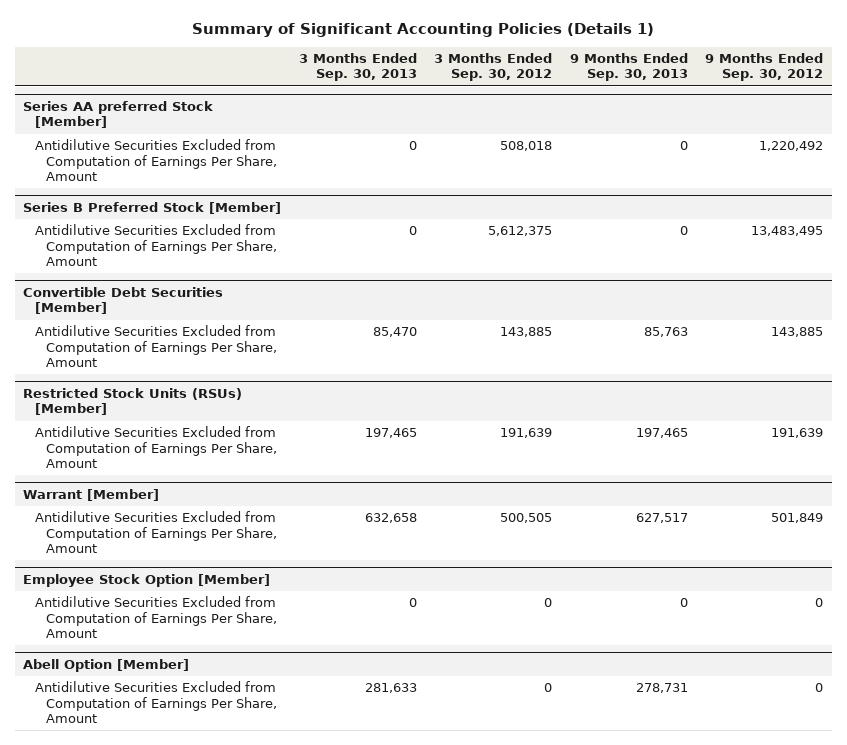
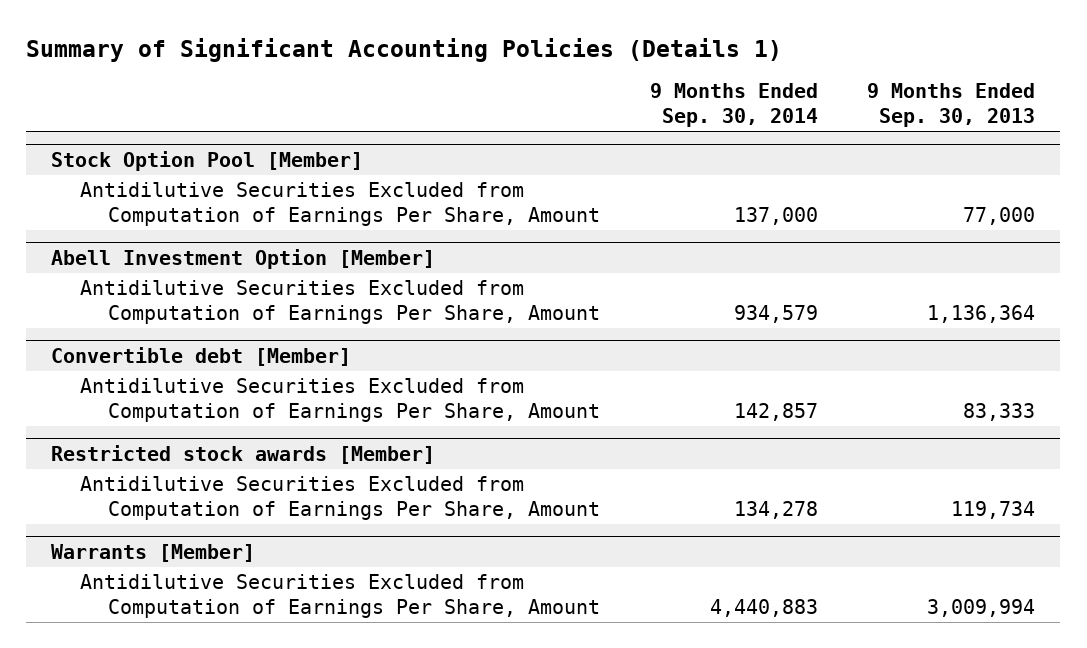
- | 3 Months Ended Sep. 30, 2013 | 3 Months Ended Sep. 30, 2012 | 9 Months Ended Sep. 30, 2013 | 9 Months Ended Sep. 30, 2012
+ | 9 Months Ended Sep. 30, 2014 | 9 Months Ended Sep. 30, 2013
- Series AA preferred Stock [Member]
- Antidilutive Securities Excluded from Computation of Earnings Per Share, Amount | 0 | 508,018 | 0 | 1,220,492
- Series B Preferred Stock [Member]
- Antidilutive Securities Excluded from Computation of Earnings Per Share, Amount | 0 | 5,612,375 | 0 | 13,483,495
- Convertible Debt Securities [Member]
- Antidilutive Securities Excluded from Computation of Earnings Per Share, Amount | 85,470 | 143,885 | 85,763 | 143,885
- Restricted Stock Units (RSUs) [Member]
- Antidilutive Securities Excluded from Computation of Earnings Per Share, Amount | 197,465 | 191,639 | 197,465 | 191,639
- Warrant [Member]
- Antidilutive Securities Excluded from Computation of Earnings Per Share, Amount | 632,658 | 500,505 | 627,517 | 501,849
- Employee Stock Option [Member]
- Antidilutive Securities Excluded from Computation of Earnings Per Share, Amount | 0 | 0 | 0 | 0
- Abell Option [Member]
- Antidilutive Securities Excluded from Computation of Earnings Per Share, Amount | 281,633 | 0 | 278,731 | 0
+ Stock Option Pool [Member]
+ Antidilutive Securities Excluded from Computation of Earnings Per Share, Amount | 137,000 | 77,000
+ Abell Investment Option [Member]
+ Antidilutive Securities Excluded from Computation of Earnings Per Share, Amount | 934,579 | 1,136,364
+ Convertible debt [Member]
+ Antidilutive Securities Excluded from Computation of Earnings Per Share, Amount | 142,857 | 83,333
+ Restricted stock awards [Member]
+ Antidilutive Securities Excluded from Computation of Earnings Per Share, Amount | 134,278 | 119,734
+ Warrants [Member]
+ Antidilutive Securities Excluded from Computation of Earnings Per Share, Amount | 4,440,883 | 3,009,994

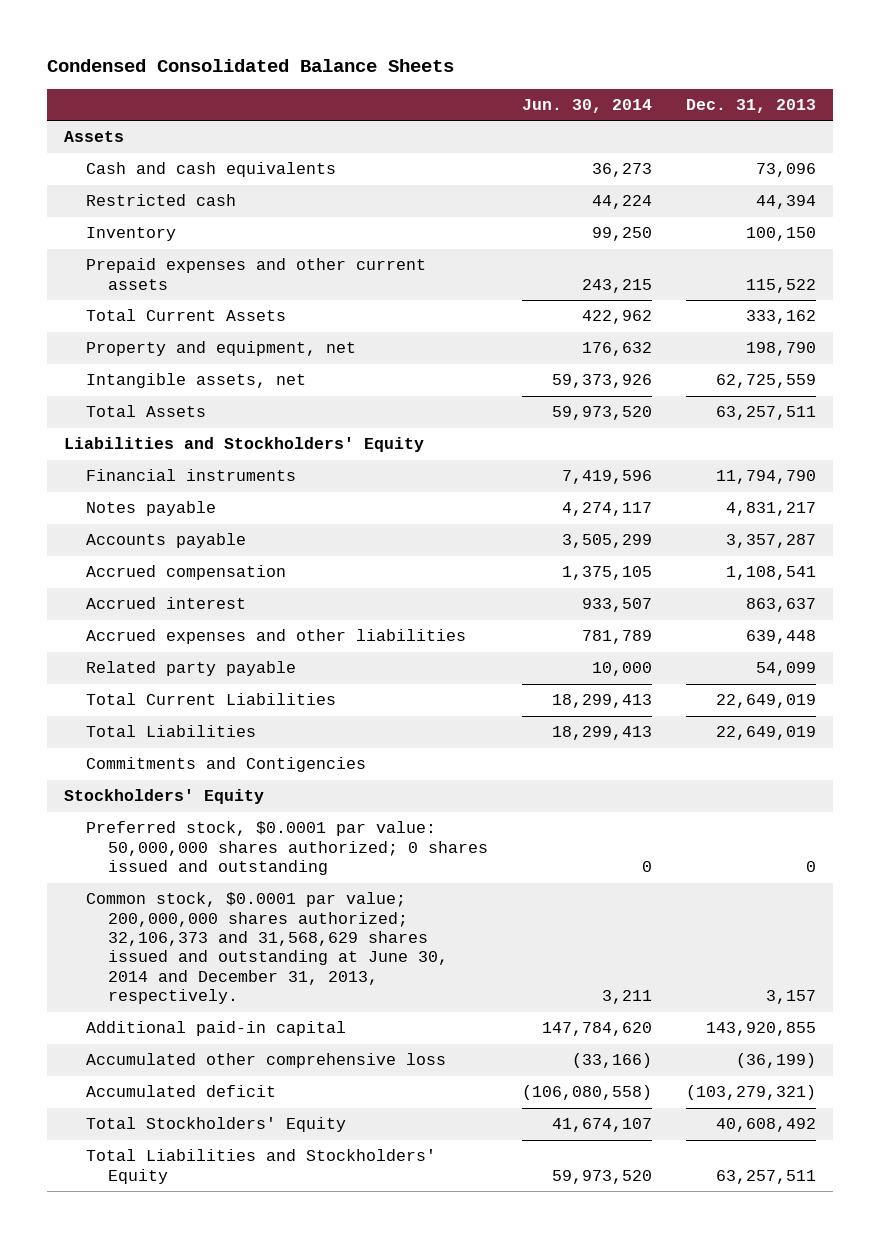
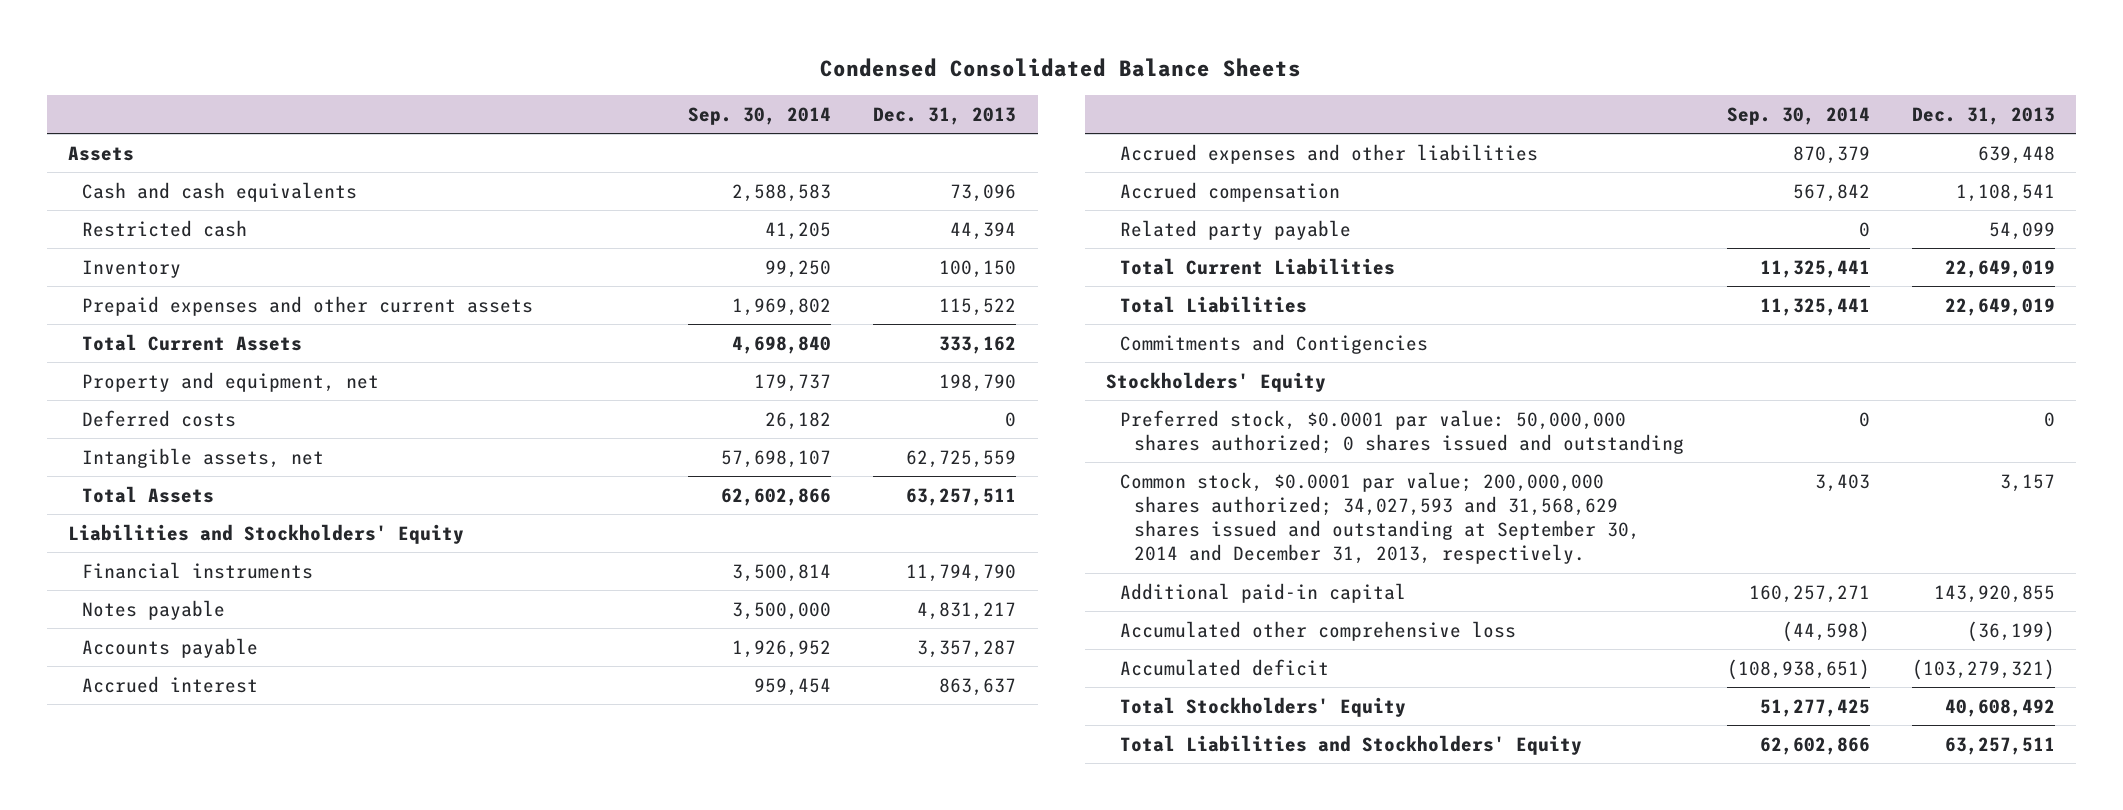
- | Jun. 30, 2014 | Dec. 31, 2013
+ | Sep. 30, 2014 | Dec. 31, 2013
+ Deferred costs | 26,182 | 0
moved down: Accrued compensation | 567,842 | 1,108,541
- Common stock, $0.0001 par value; 200,000,000 shares authorized; 32,106,373 and 31,568,629 shares issued and outstanding at June 30, 2014 and December 31, 2013, respectively. | 3,211 | 3,157
+ Common stock, $0.0001 par value; 200,000,000 shares authorized; 34,027,593 and 31,568,629 shares issued and outstanding at September 30, 2014 and December 31, 2013, respectively. | 3,403 | 3,157

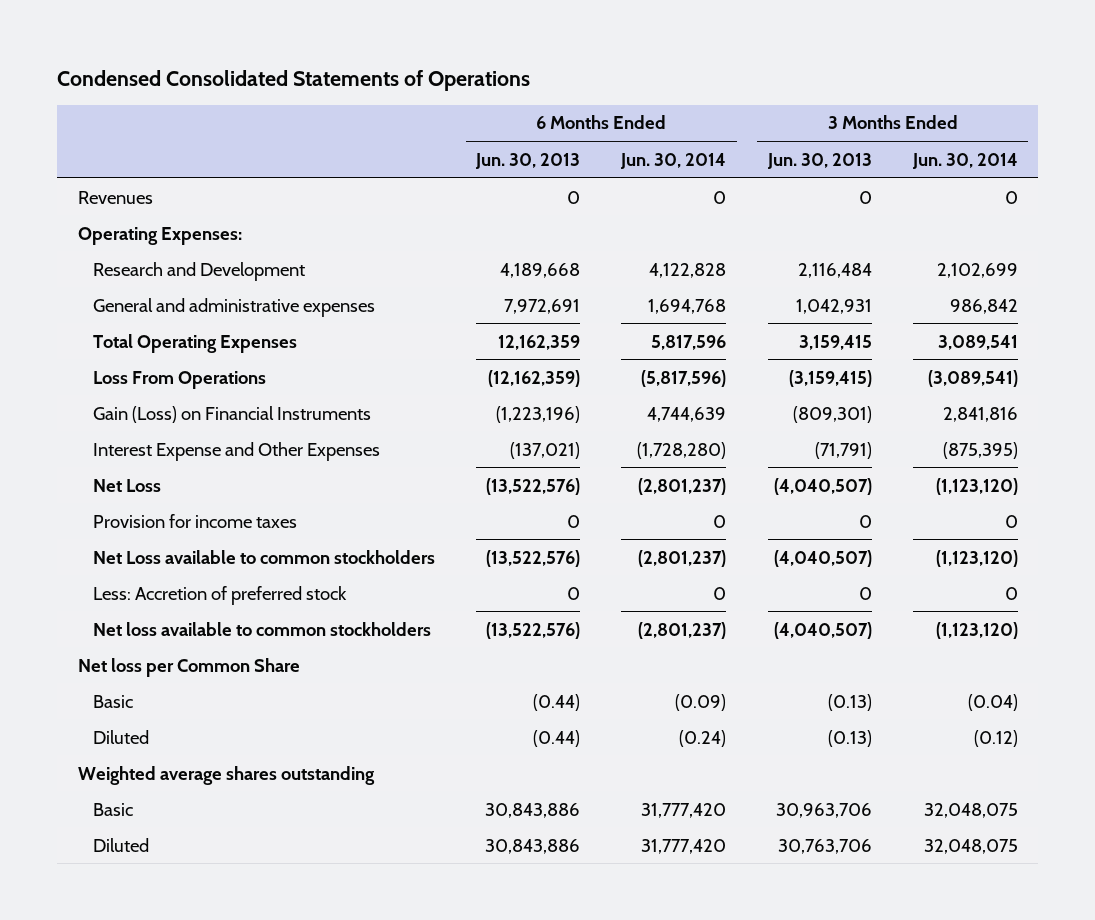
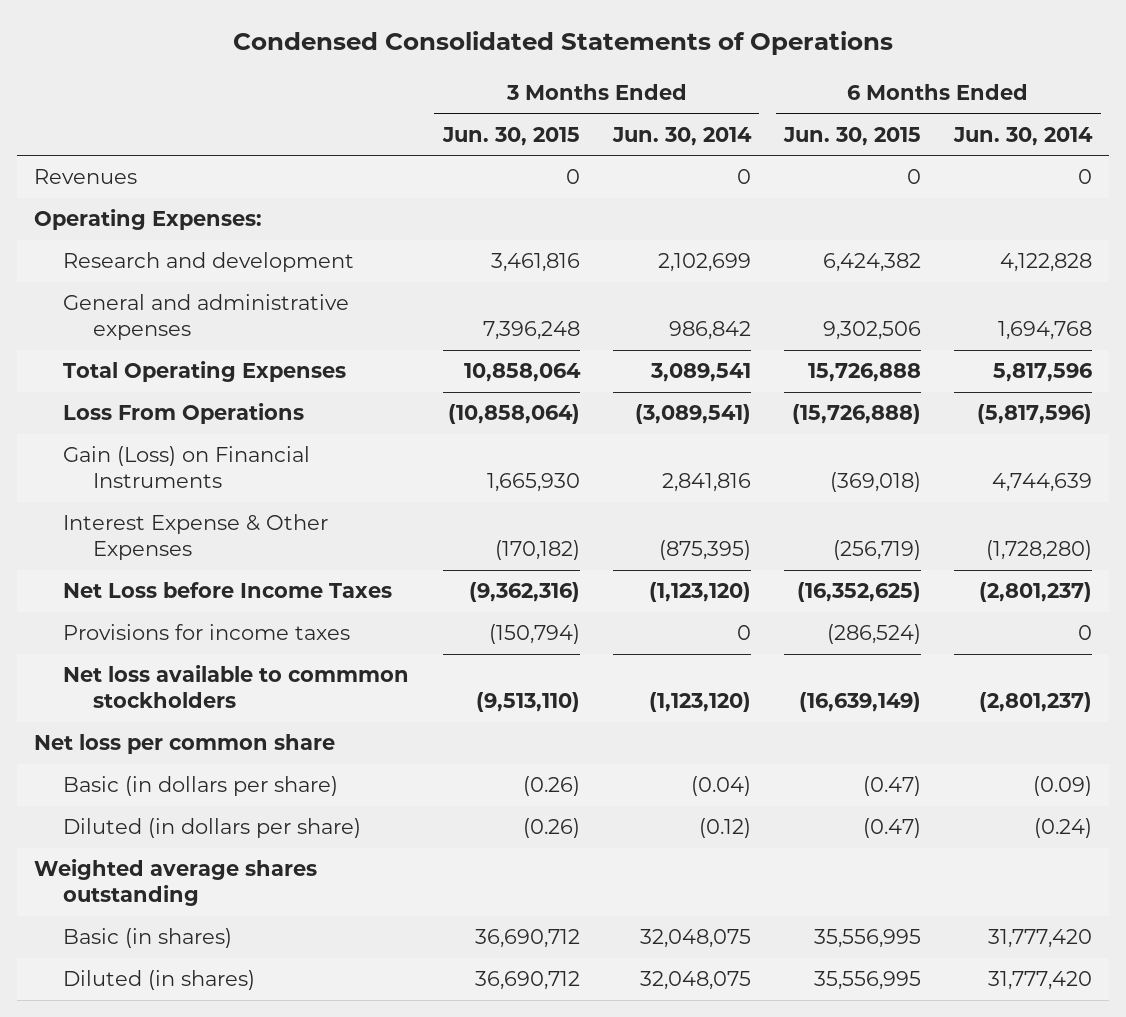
- | 6 Months Ended Jun. 30, 2013 | 6 Months Ended Jun. 30, 2014 | 3 Months Ended Jun. 30, 2013 | 3 Months Ended Jun. 30, 2014
+ | 3 Months Ended Jun. 30, 2015 | 3 Months Ended Jun. 30, 2014 | 6 Months Ended Jun. 30, 2015 | 6 Months Ended Jun. 30, 2014
- Research and Development | 4,189,668 | 4,122,828 | 2,116,484 | 2,102,699
+ Research and development | 3,461,816 | 2,102,699 | 6,424,382 | 4,122,828
- Interest Expense and Other Expenses | (137,021) | (1,728,280) | (71,791) | (875,395)
- Net Loss | (13,522,576) | (2,801,237) | (4,040,507) | (1,123,120)
- Provision for income taxes | 0 | 0 | 0 | 0
- Net Loss available to common stockholders | (13,522,576) | (2,801,237) | (4,040,507) | (1,123,120)
- Less: Accretion of preferred stock | 0 | 0 | 0 | 0
- Net loss available to common stockholders | (13,522,576) | (2,801,237) | (4,040,507) | (1,123,120)
- Net loss per Common Share
- Basic | (0.44) | (0.09) | (0.13) | (0.04)
- Diluted | (0.44) | (0.24) | (0.13) | (0.12)
+ Interest Expense & Other Expenses | (170,182) | (875,395) | (256,719) | (1,728,280)
+ Net Loss before Income Taxes | (9,362,316) | (1,123,120) | (16,352,625) | (2,801,237)
+ Provisions for income taxes | (150,794) | 0 | (286,524) | 0
+ Net loss available to commmon stockholders | (9,513,110) | (1,123,120) | (16,639,149) | (2,801,237)
+ Net loss per common share
+ Basic (in dollars per share) | (0.26) | (0.04) | (0.47) | (0.09)
+ Diluted (in dollars per share) | (0.26) | (0.12) | (0.47) | (0.24)
- Basic | 30,843,886 | 31,777,420 | 30,963,706 | 32,048,075
- Diluted | 30,843,886 | 31,777,420 | 30,763,706 | 32,048,075
+ Basic (in shares) | 36,690,712 | 32,048,075 | 35,556,995 | 31,777,420
+ Diluted (in shares) | 36,690,712 | 32,048,075 | 35,556,995 | 31,777,420

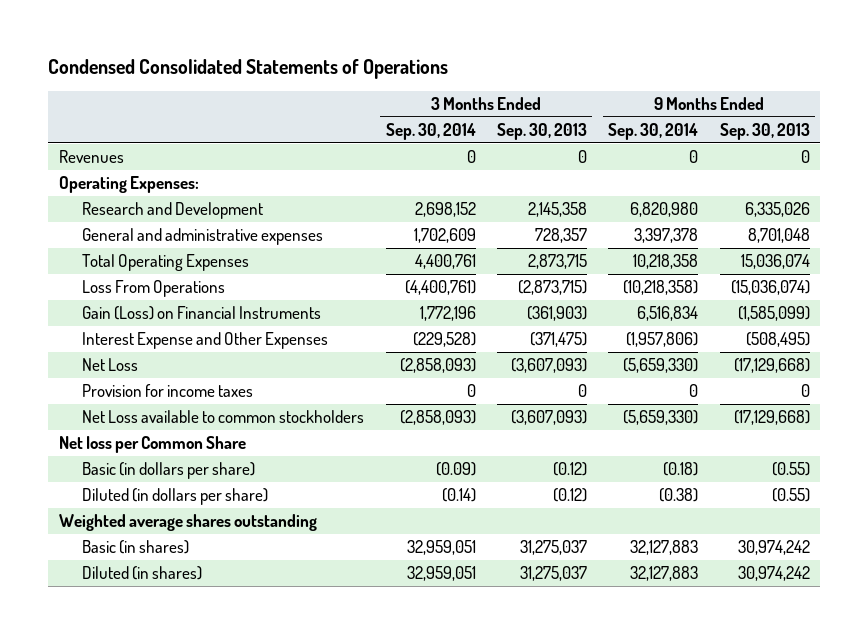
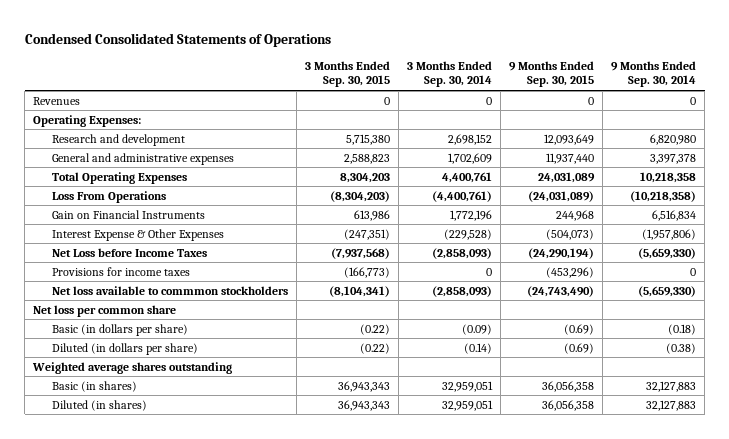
- | 3 Months Ended Sep. 30, 2014 | 3 Months Ended Sep. 30, 2013 | 9 Months Ended Sep. 30, 2014 | 9 Months Ended Sep. 30, 2013
+ | 3 Months Ended Sep. 30, 2015 | 3 Months Ended Sep. 30, 2014 | 9 Months Ended Sep. 30, 2015 | 9 Months Ended Sep. 30, 2014
- Research and Development | 2,698,152 | 2,145,358 | 6,820,980 | 6,335,026
+ Research and development | 5,715,380 | 2,698,152 | 12,093,649 | 6,820,980
- Gain (Loss) on Financial Instruments | 1,772,196 | (361,903) | 6,516,834 | (1,585,099)
- Interest Expense and Other Expenses | (229,528) | (371,475) | (1,957,806) | (508,495)
- Net Loss | (2,858,093) | (3,607,093) | (5,659,330) | (17,129,668)
- Provision for income taxes | 0 | 0 | 0 | 0
- Net Loss available to common stockholders | (2,858,093) | (3,607,093) | (5,659,330) | (17,129,668)
- Net loss per Common Share
+ Gain on Financial Instruments | 613,986 | 1,772,196 | 244,968 | 6,516,834
+ Interest Expense & Other Expenses | (247,351) | (229,528) | (504,073) | (1,957,806)
+ Net Loss before Income Taxes | (7,937,568) | (2,858,093) | (24,290,194) | (5,659,330)
+ Provisions for income taxes | (166,773) | 0 | (453,296) | 0
+ Net loss available to commmon stockholders | (8,104,341) | (2,858,093) | (24,743,490) | (5,659,330)
+ Net loss per common share

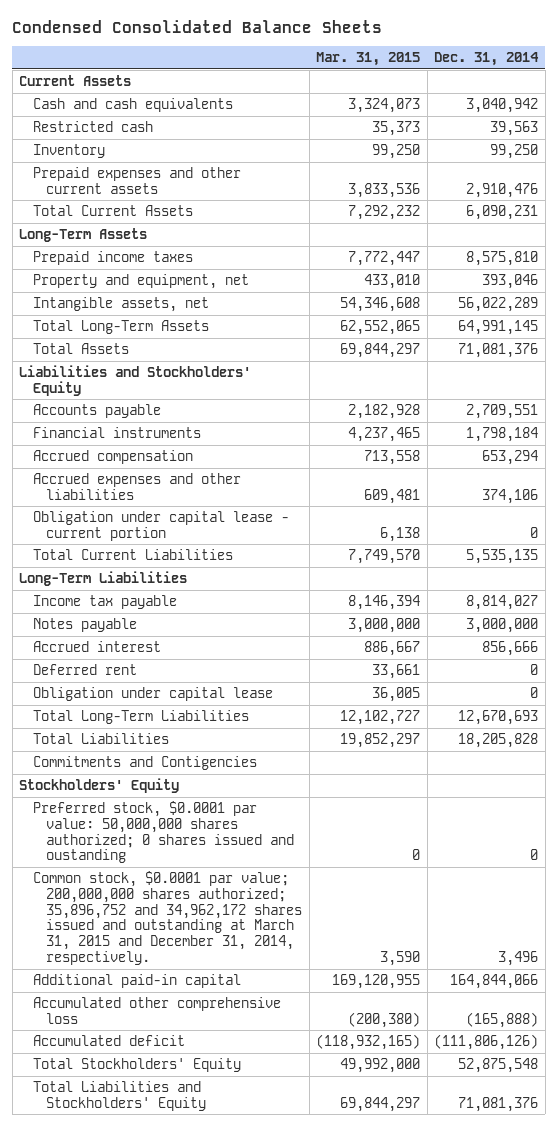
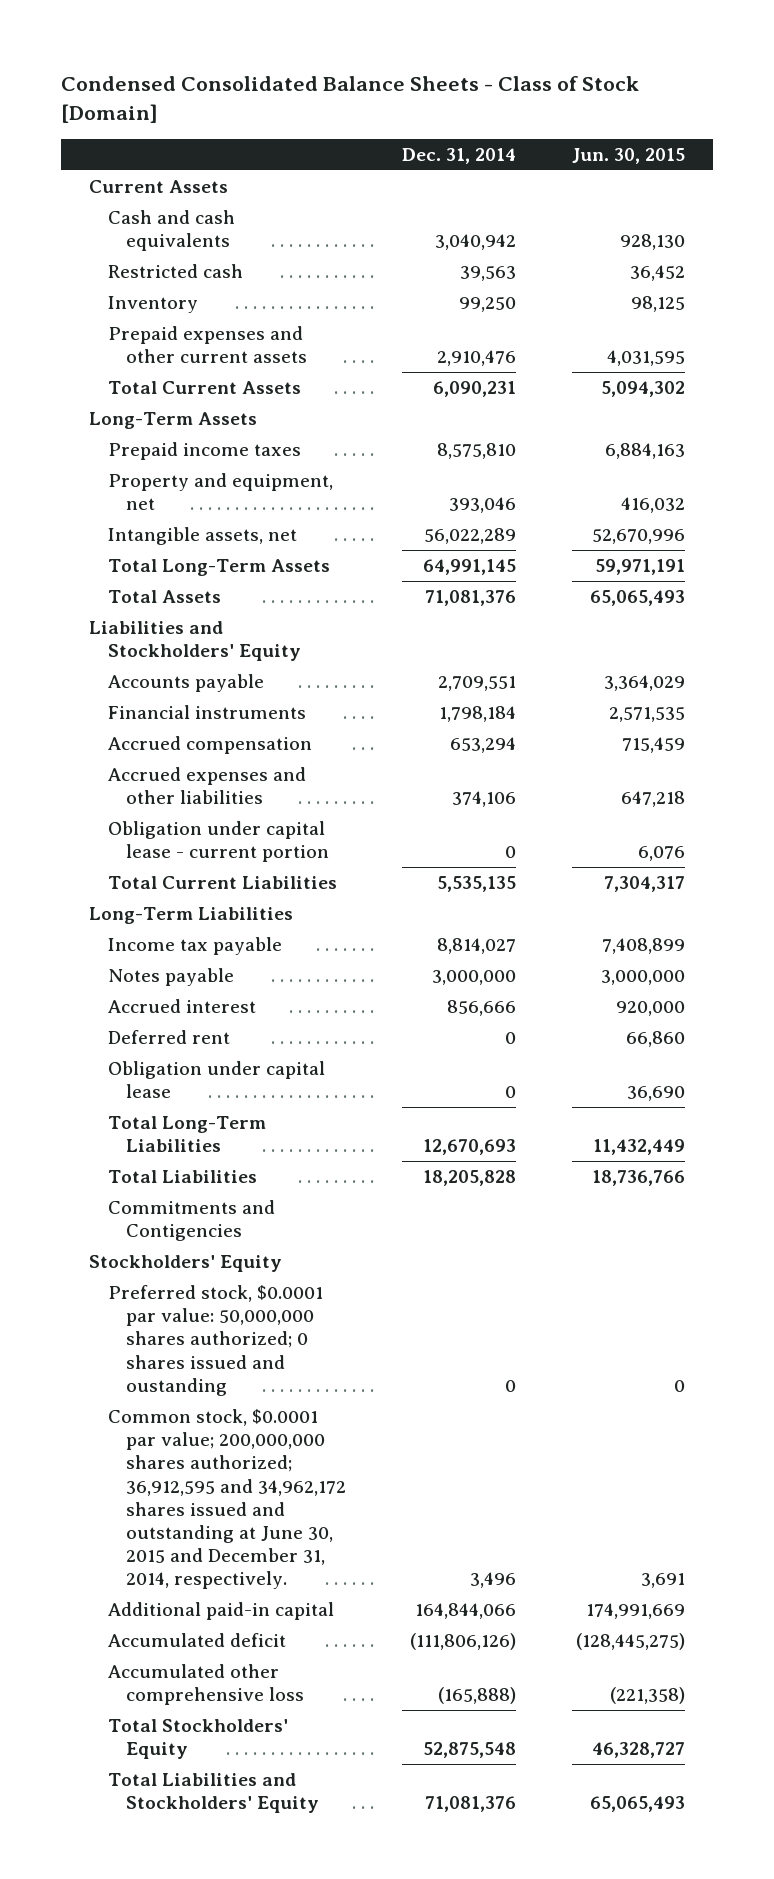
- Condensed Consolidated Balance Sheets
+ Condensed Consolidated Balance Sheets - Class of Stock [Domain]
- | Mar. 31, 2015 | Dec. 31, 2014
+ | Dec. 31, 2014 | Jun. 30, 2015
- Common stock, $0.0001 par value; 200,000,000 shares authorized; 35,896,752 and 34,962,172 shares issued and outstanding at March 31, 2015 and December 31, 2014, respectively. | 3,590 | 3,496
+ Common stock, $0.0001 par value; 200,000,000 shares authorized; 36,912,595 and 34,962,172 shares issued and outstanding at June 30, 2015 and December 31, 2014, respectively. | 3,496 | 3,691
moved down: Accumulated other comprehensive loss | (165,888) | (221,358)

